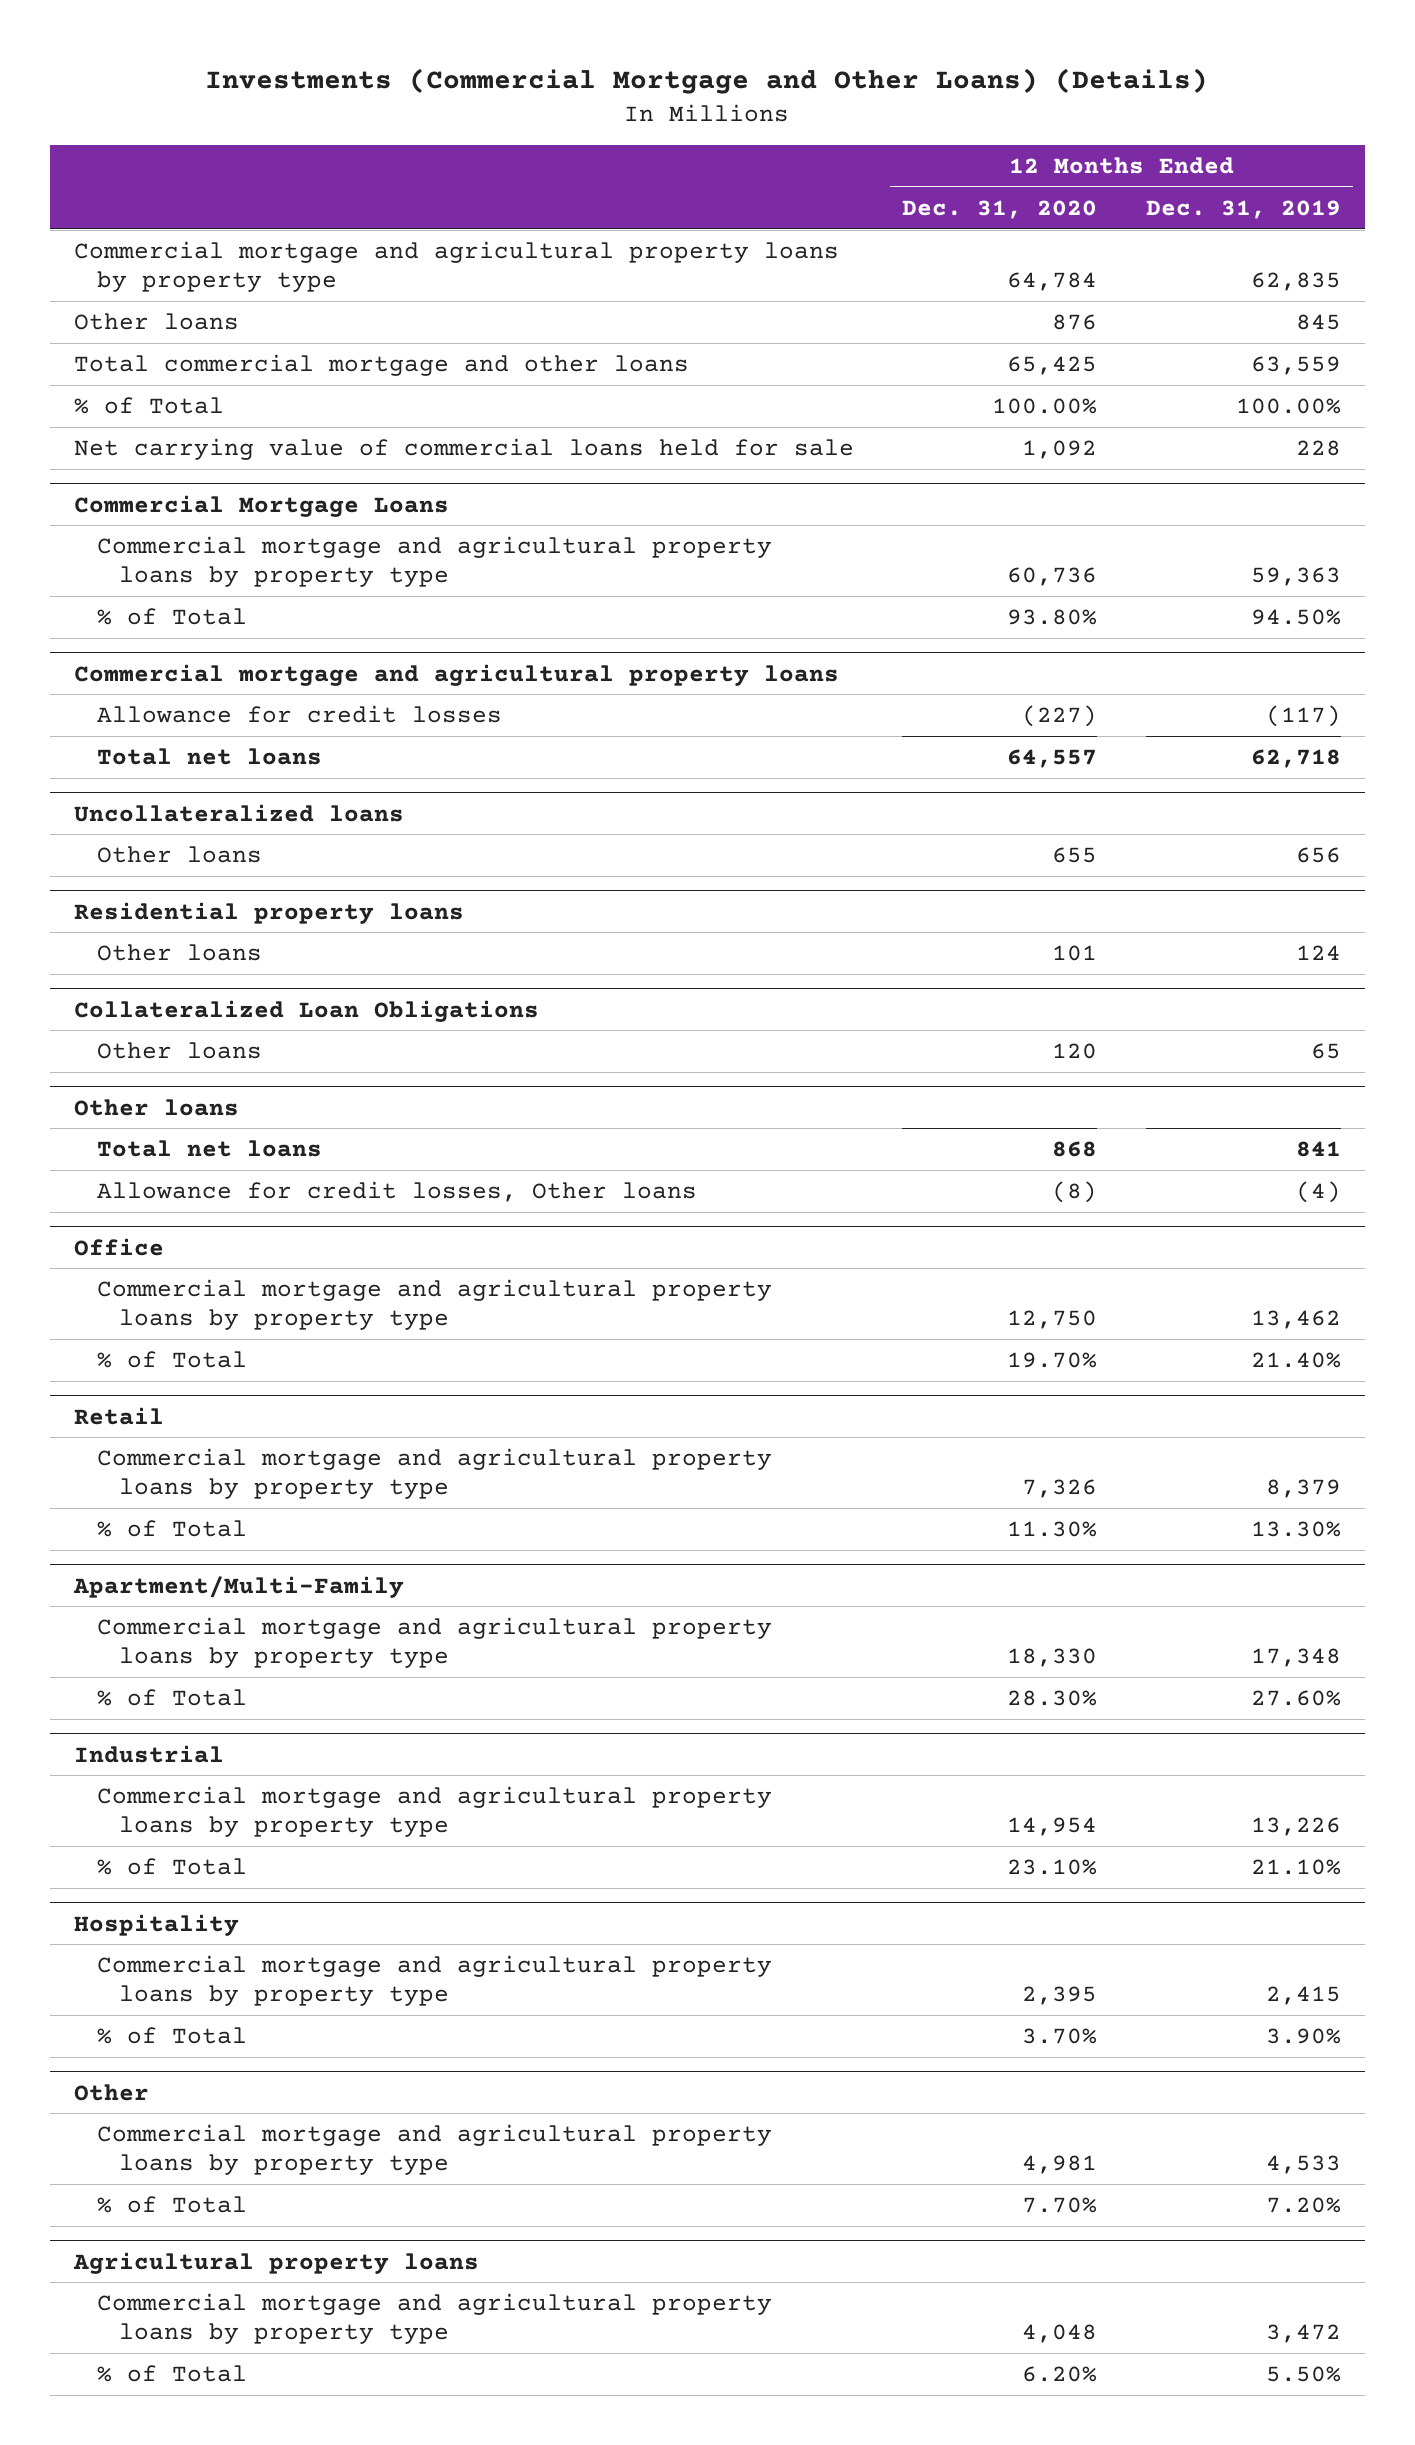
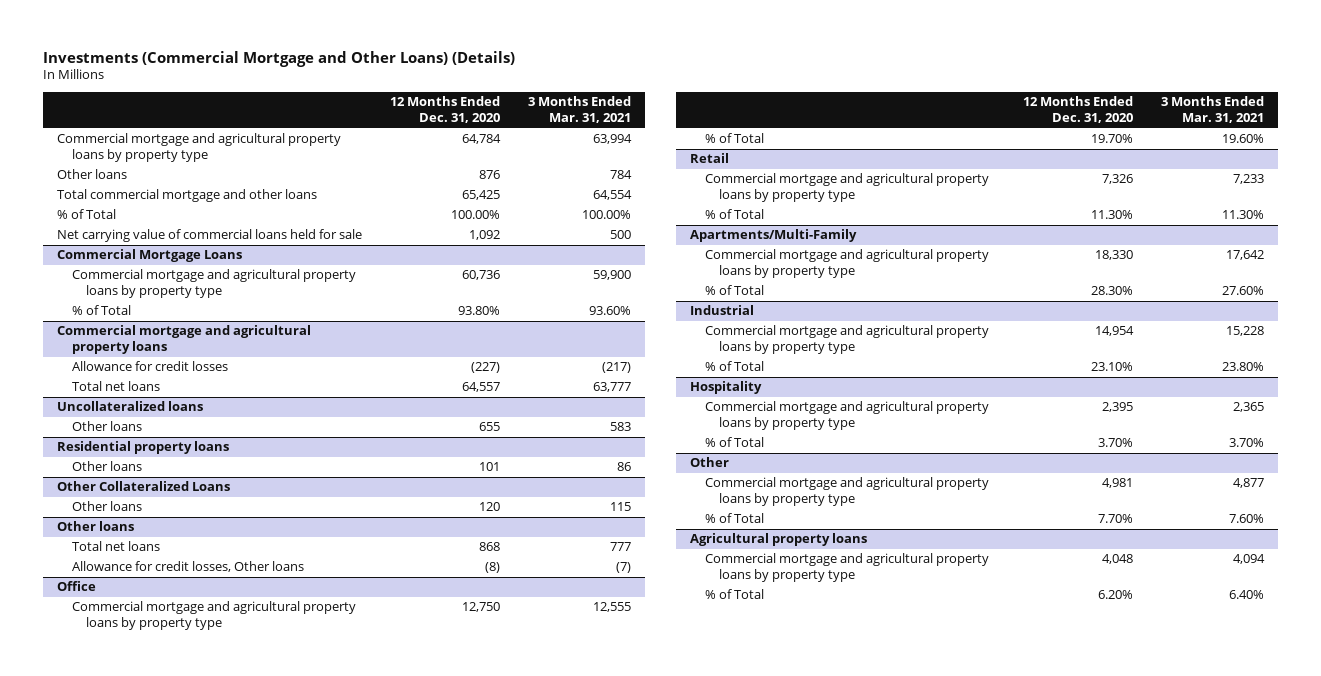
- | 12 Months Ended Dec. 31, 2020 | 12 Months Ended Dec. 31, 2019
+ | 12 Months Ended Dec. 31, 2020 | 3 Months Ended Mar. 31, 2021
- Collateralized Loan Obligations
+ Other Collateralized Loans
- Apartment/Multi-Family
+ Apartments/Multi-Family

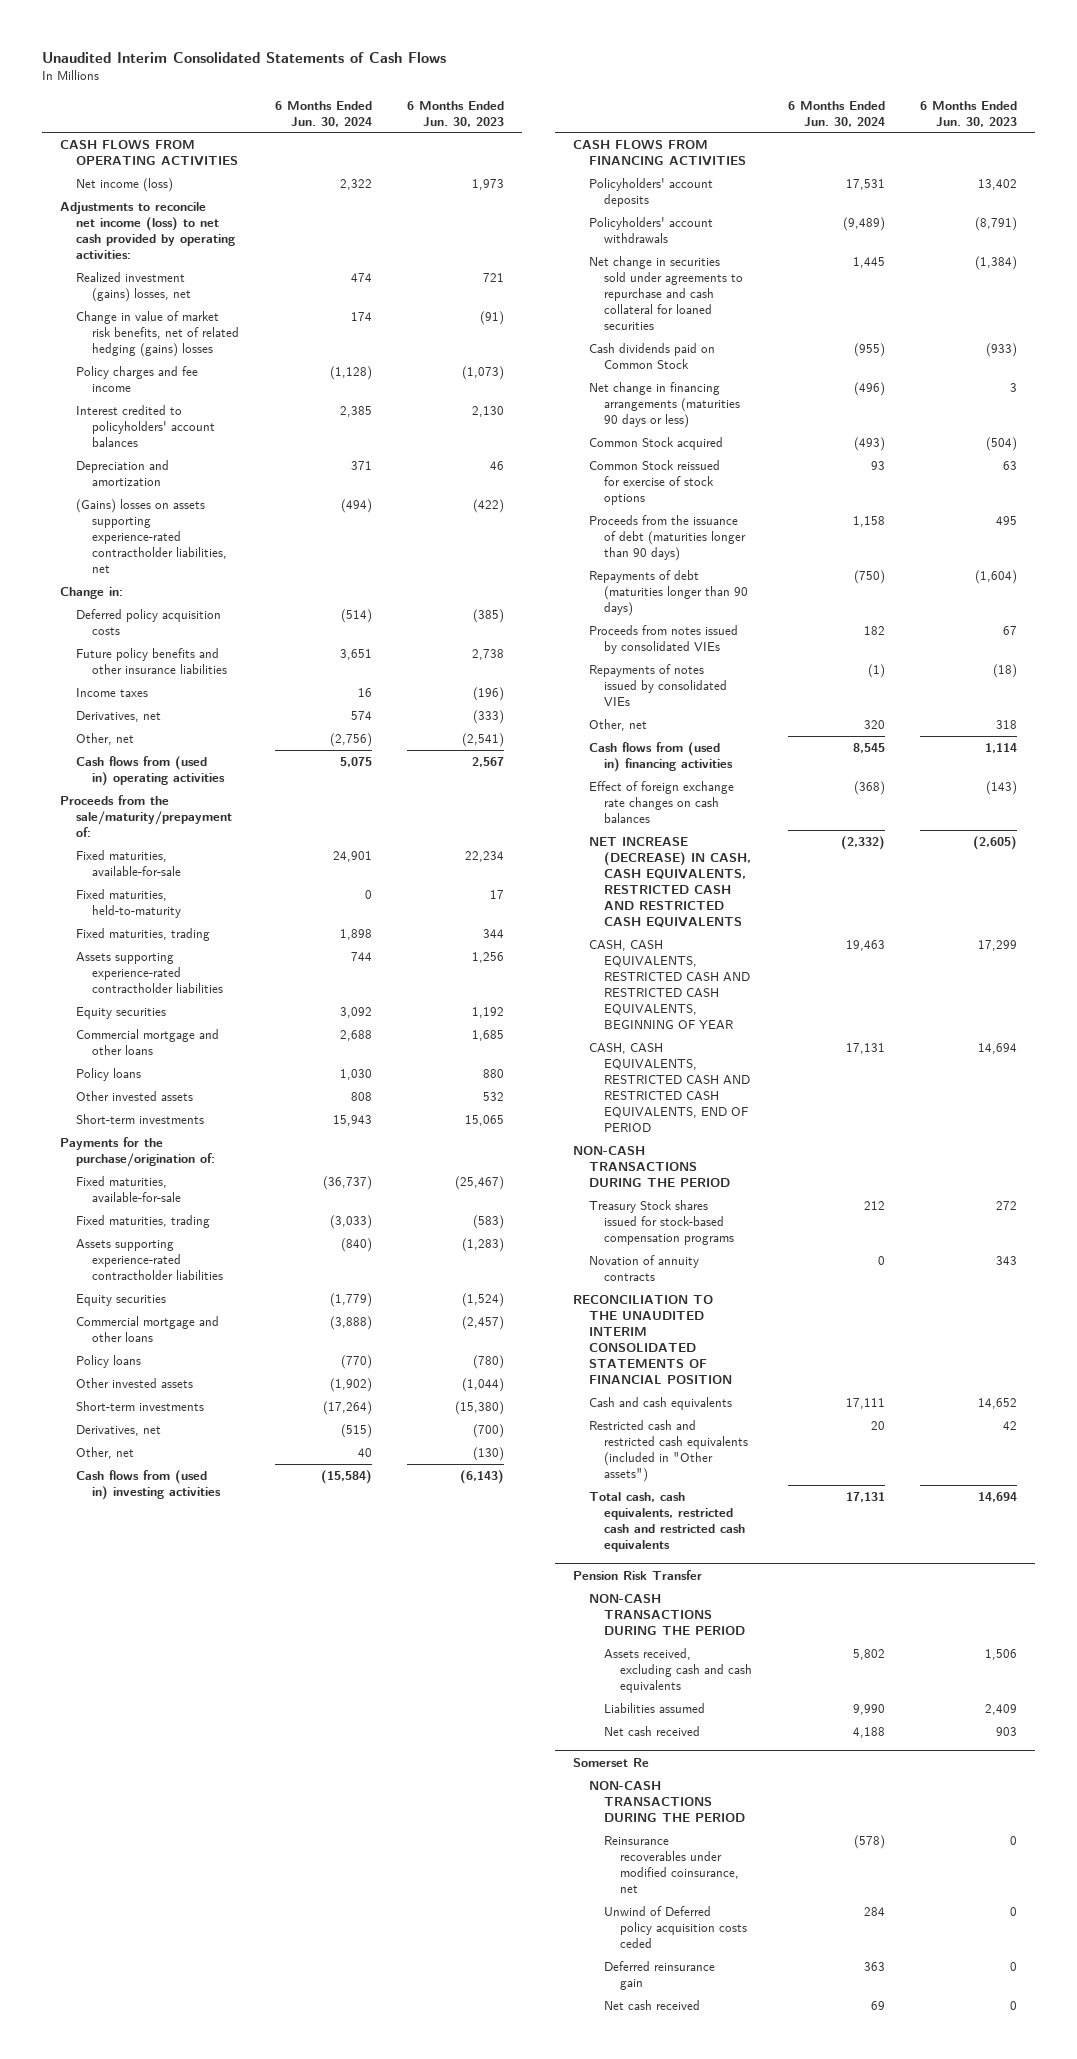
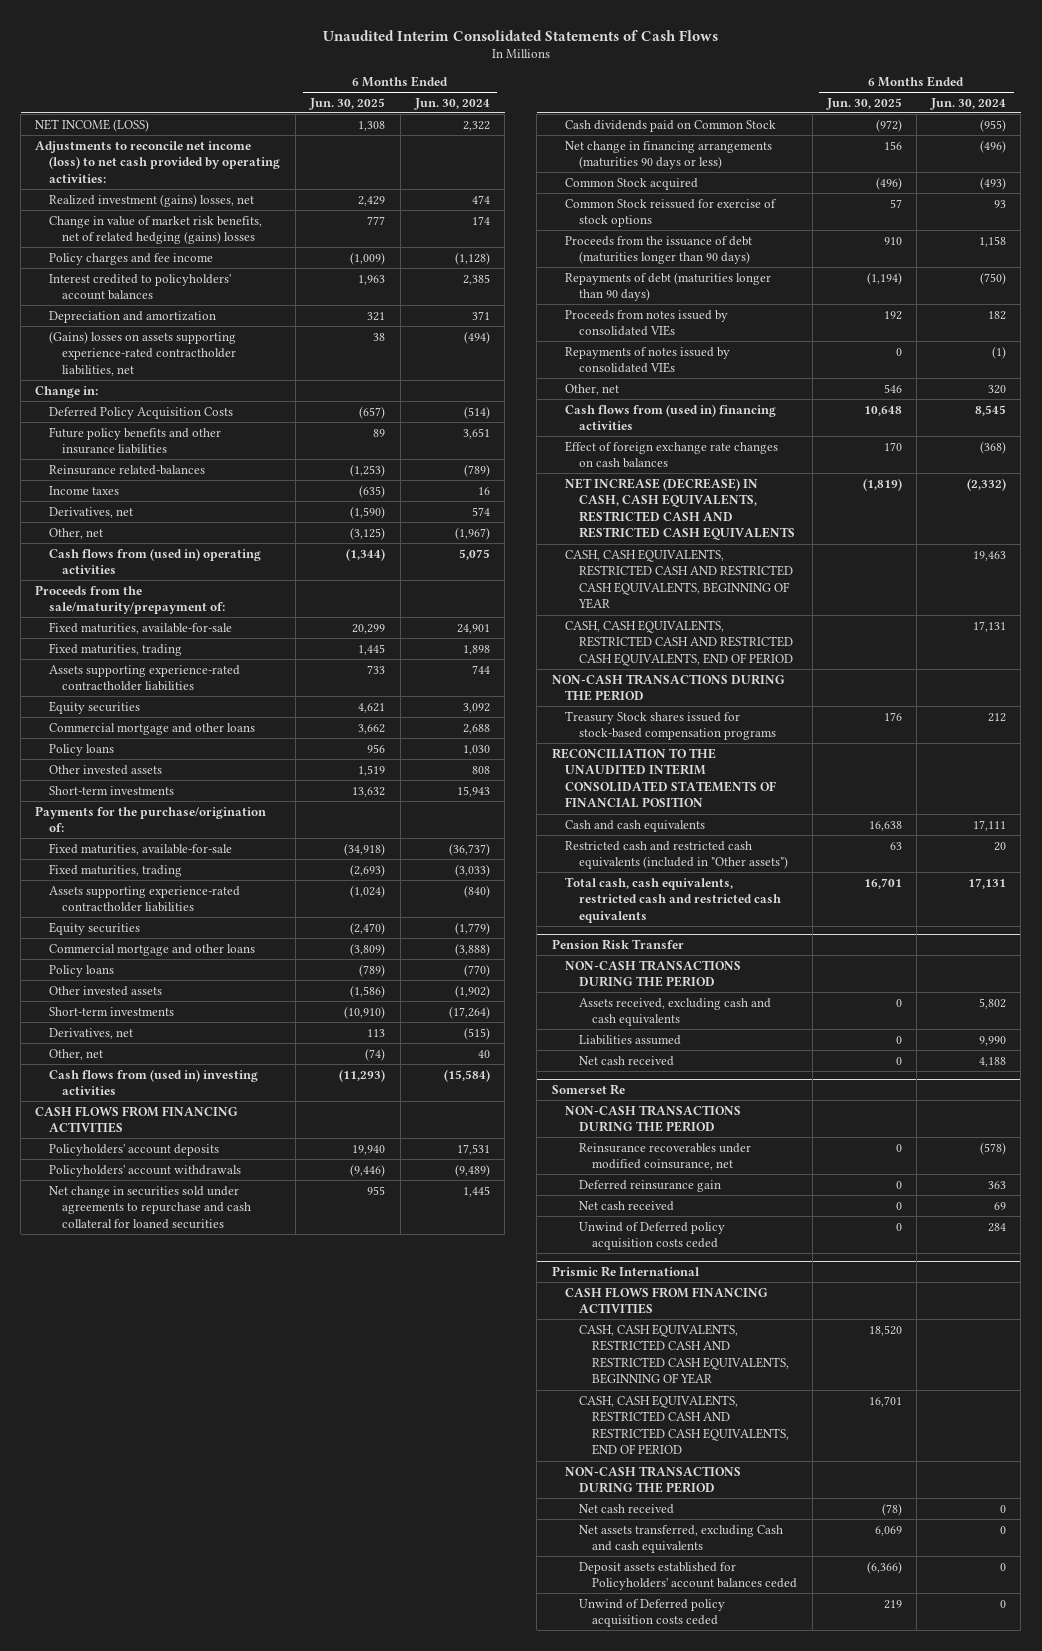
- | 6 Months Ended Jun. 30, 2024 | 6 Months Ended Jun. 30, 2023
+ | 6 Months Ended Jun. 30, 2025 | 6 Months Ended Jun. 30, 2024
- CASH FLOWS FROM OPERATING ACTIVITIES
- Net income (loss) | 2,322 | 1,973
+ NET INCOME (LOSS) | 1,308 | 2,322
- Deferred policy acquisition costs | (514) | (385)
+ Deferred Policy Acquisition Costs | (657) | (514)
+ Reinsurance related-balances | (1,253) | (789)
- Other, net | (2,756) | (2,541)
+ Other, net | (3,125) | (1,967)
- Fixed maturities, held-to-maturity | 0 | 17
- Novation of annuity contracts | 0 | 343
@ Somerset Re
moved down: Unwind of Deferred policy acquisition costs ceded | 0 | 284
+ Prismic Re International
+ CASH FLOWS FROM FINANCING ACTIVITIES
+ CASH, CASH EQUIVALENTS, RESTRICTED CASH AND RESTRICTED CASH EQUIVALENTS, BEGINNING OF YEAR | 18,520 |
+ CASH, CASH EQUIVALENTS, RESTRICTED CASH AND RESTRICTED CASH EQUIVALENTS, END OF PERIOD | 16,701 |
+ NON-CASH TRANSACTIONS DURING THE PERIOD
+ Net cash received | (78) | 0
+ Net assets transferred, excluding Cash and cash equivalents | 6,069 | 0
+ Deposit assets established for Policyholders' account balances ceded | (6,366) | 0
+ Unwind of Deferred policy acquisition costs ceded | 219 | 0

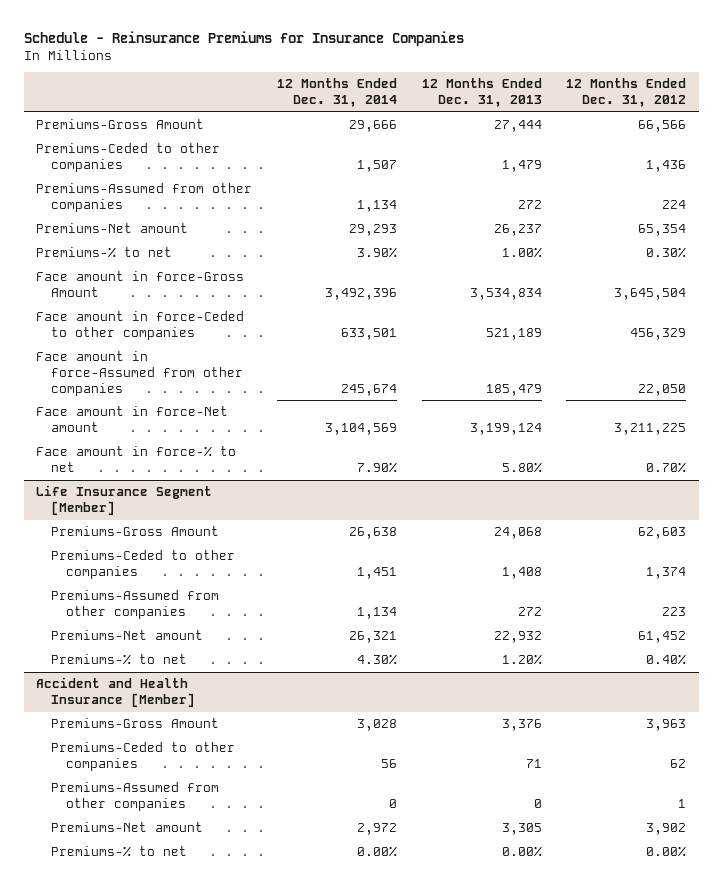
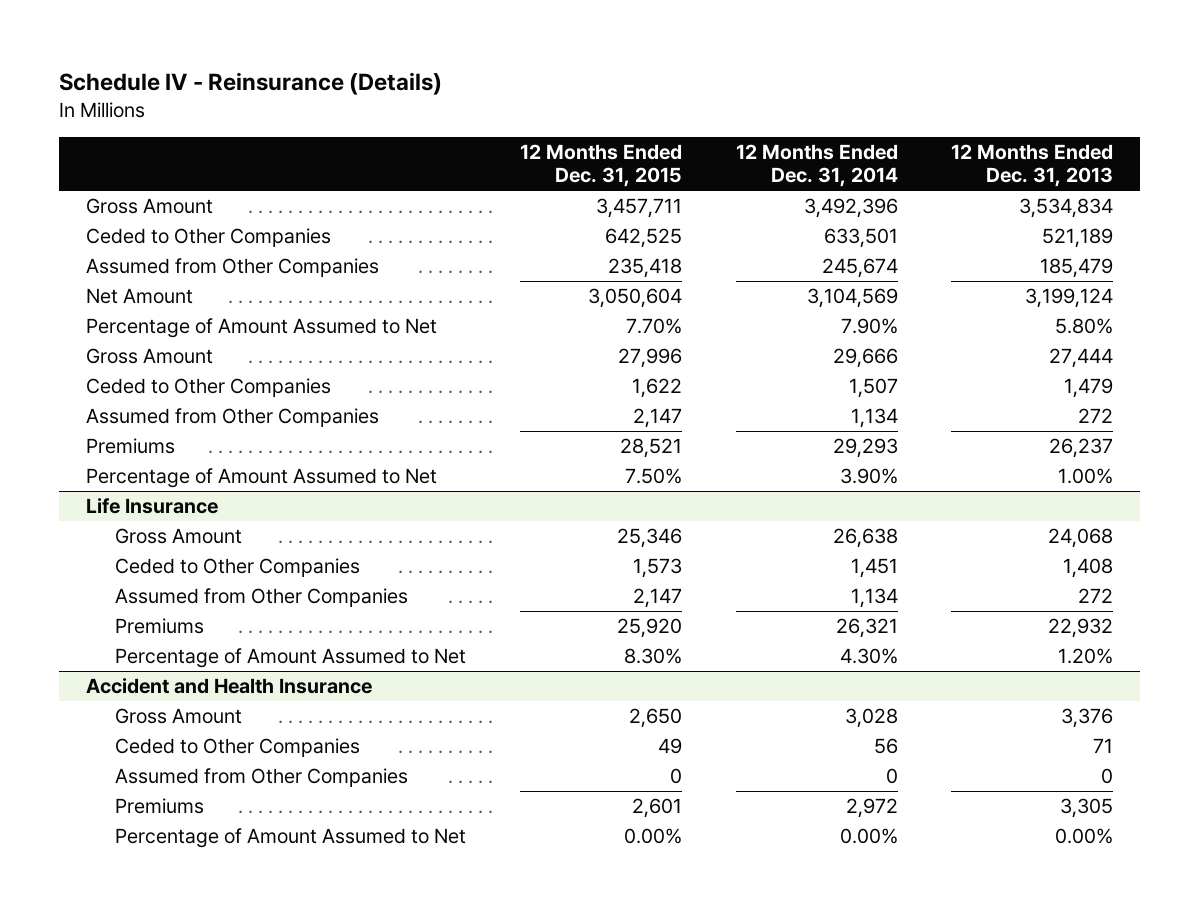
- Schedule - Reinsurance Premiums for Insurance Companies
+ Schedule IV - Reinsurance (Details)
- | 12 Months Ended Dec. 31, 2014 | 12 Months Ended Dec. 31, 2013 | 12 Months Ended Dec. 31, 2012
+ | 12 Months Ended Dec. 31, 2015 | 12 Months Ended Dec. 31, 2014 | 12 Months Ended Dec. 31, 2013
- Premiums-Gross Amount | 29,666 | 27,444 | 66,566
- Premiums-Ceded to other companies | 1,507 | 1,479 | 1,436
- Premiums-Assumed from other companies | 1,134 | 272 | 224
- Premiums-Net amount | 29,293 | 26,237 | 65,354
- Premiums-% to net | 3.90% | 1.00% | 0.30%
- Face amount in force-Gross Amount | 3,492,396 | 3,534,834 | 3,645,504
- Face amount in force-Ceded to other companies | 633,501 | 521,189 | 456,329
- Face amount in force-Assumed from other companies | 245,674 | 185,479 | 22,050
- Face amount in force-Net amount | 3,104,569 | 3,199,124 | 3,211,225
- Face amount in force-% to net | 7.90% | 5.80% | 0.70%
- Life Insurance Segment [Member]
- Premiums-Gross Amount | 26,638 | 24,068 | 62,603
- Premiums-Ceded to other companies | 1,451 | 1,408 | 1,374
- Premiums-Assumed from other companies | 1,134 | 272 | 223
- Premiums-Net amount | 26,321 | 22,932 | 61,452
- Premiums-% to net | 4.30% | 1.20% | 0.40%
- Accident and Health Insurance [Member]
- Premiums-Gross Amount | 3,028 | 3,376 | 3,963
- Premiums-Ceded to other companies | 56 | 71 | 62
- Premiums-Assumed from other companies | 0 | 0 | 1
- Premiums-Net amount | 2,972 | 3,305 | 3,902
- Premiums-% to net | 0.00% | 0.00% | 0.00%
+ Gross Amount | 3,457,711 | 3,492,396 | 3,534,834
+ Ceded to Other Companies | 642,525 | 633,501 | 521,189
+ Assumed from Other Companies | 235,418 | 245,674 | 185,479
+ Net Amount | 3,050,604 | 3,104,569 | 3,199,124
+ Percentage of Amount Assumed to Net | 7.70% | 7.90% | 5.80%
+ Gross Amount | 27,996 | 29,666 | 27,444
+ Ceded to Other Companies | 1,622 | 1,507 | 1,479
+ Assumed from Other Companies | 2,147 | 1,134 | 272
+ Premiums | 28,521 | 29,293 | 26,237
+ Percentage of Amount Assumed to Net | 7.50% | 3.90% | 1.00%
+ Life Insurance
+ Gross Amount | 25,346 | 26,638 | 24,068
+ Ceded to Other Companies | 1,573 | 1,451 | 1,408
+ Assumed from Other Companies | 2,147 | 1,134 | 272
+ Premiums | 25,920 | 26,321 | 22,932
+ Percentage of Amount Assumed to Net | 8.30% | 4.30% | 1.20%
+ Accident and Health Insurance
+ Gross Amount | 2,650 | 3,028 | 3,376
+ Ceded to Other Companies | 49 | 56 | 71
+ Assumed from Other Companies | 0 | 0 | 0
+ Premiums | 2,601 | 2,972 | 3,305
+ Percentage of Amount Assumed to Net | 0.00% | 0.00% | 0.00%

